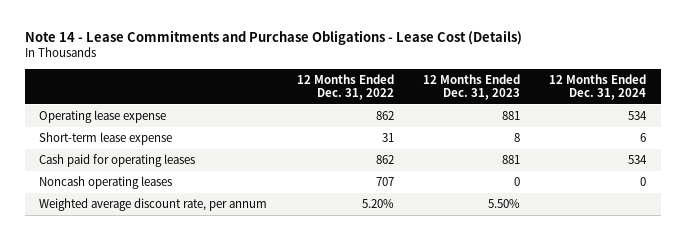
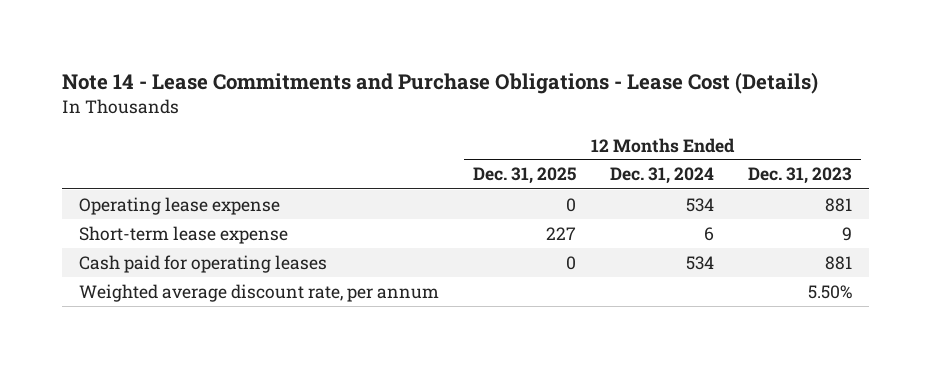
- | 12 Months Ended Dec. 31, 2022 | 12 Months Ended Dec. 31, 2023 | 12 Months Ended Dec. 31, 2024
+ | 12 Months Ended Dec. 31, 2025 | 12 Months Ended Dec. 31, 2024 | 12 Months Ended Dec. 31, 2023
- Short-term lease expense | 31 | 8 | 6
+ Short-term lease expense | 227 | 6 | 9
- Noncash operating leases | 707 | 0 | 0

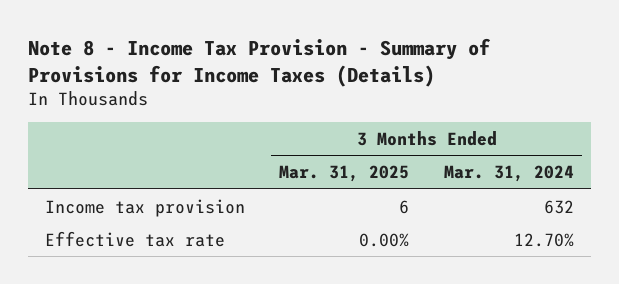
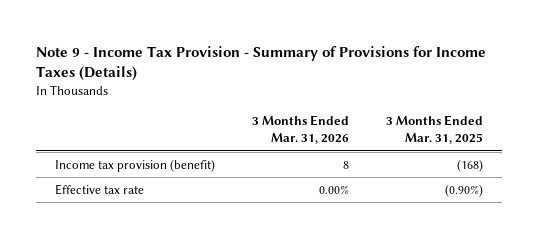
- Note 8 - Income Tax Provision - Summary of Provisions for Income Taxes (Details)
+ Note 9 - Income Tax Provision - Summary of Provisions for Income Taxes (Details)
- | 3 Months Ended Mar. 31, 2025 | 3 Months Ended Mar. 31, 2024
+ | 3 Months Ended Mar. 31, 2026 | 3 Months Ended Mar. 31, 2025
- Income tax provision | 6 | 632
- Effective tax rate | 0.00% | 12.70%
+ Income tax provision (benefit) | 8 | (168)
+ Effective tax rate | 0.00% | (0.90%)

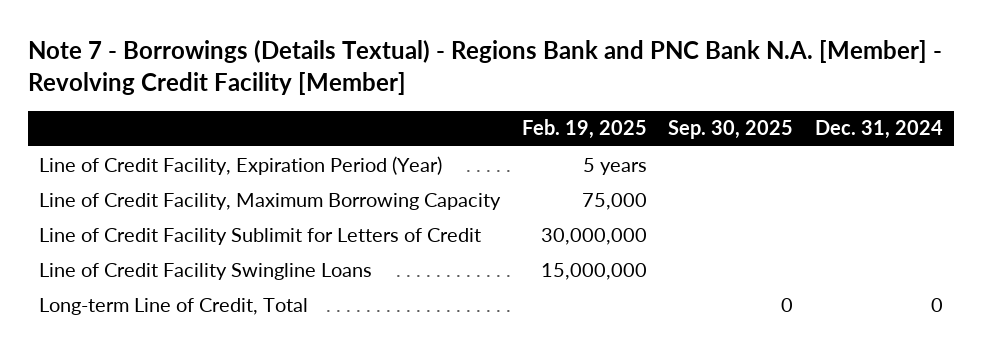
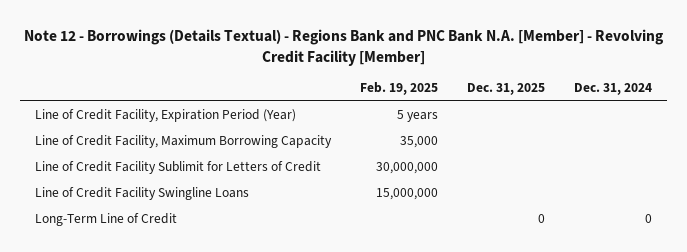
- Note 7 - Borrowings (Details Textual) - Regions Bank and PNC Bank N.A. [Member] - Revolving Credit Facility [Member]
+ Note 12 - Borrowings (Details Textual) - Regions Bank and PNC Bank N.A. [Member] - Revolving Credit Facility [Member]
- | Feb. 19, 2025 | Sep. 30, 2025 | Dec. 31, 2024
+ | Feb. 19, 2025 | Dec. 31, 2025 | Dec. 31, 2024
- Line of Credit Facility, Maximum Borrowing Capacity | 75,000 | |
+ Line of Credit Facility, Maximum Borrowing Capacity | 35,000 | |
- Long-term Line of Credit, Total | | 0 | 0
+ Long-Term Line of Credit | | 0 | 0

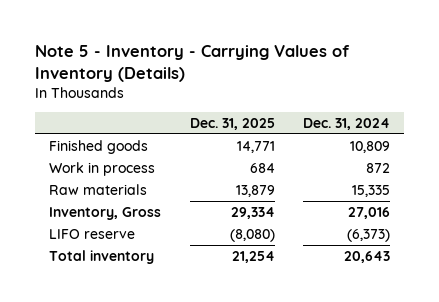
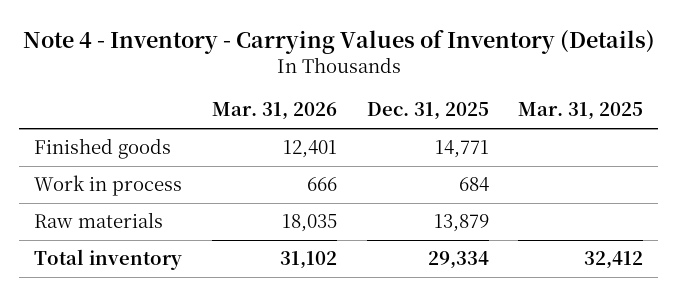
- Note 5 - Inventory - Carrying Values of Inventory (Details)
+ Note 4 - Inventory - Carrying Values of Inventory (Details)
- | Dec. 31, 2025 | Dec. 31, 2024
+ | Mar. 31, 2026 | Dec. 31, 2025 | Mar. 31, 2025
- Inventory, Gross | 29,334 | 27,016
- LIFO reserve | (8,080) | (6,373)
- Total inventory | 21,254 | 20,643
+ Total inventory | 31,102 | 29,334 | 32,412

